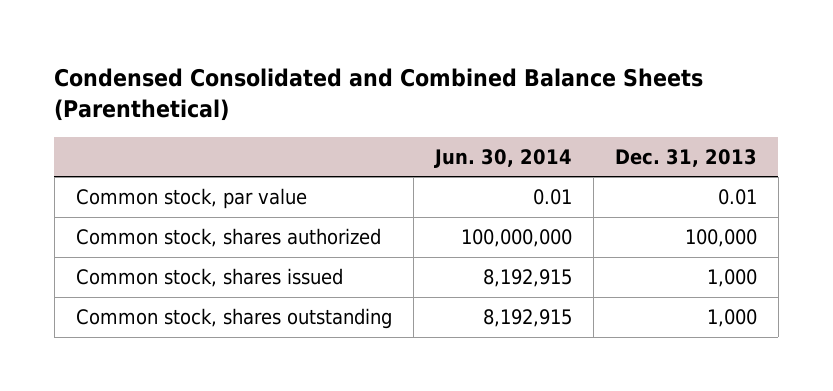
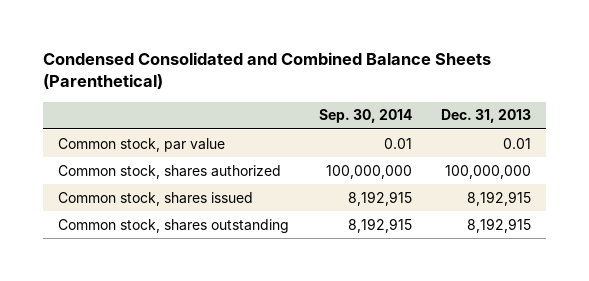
- | Jun. 30, 2014 | Dec. 31, 2013
+ | Sep. 30, 2014 | Dec. 31, 2013
- Common stock, shares authorized | 100,000,000 | 100,000
- Common stock, shares issued | 8,192,915 | 1,000
- Common stock, shares outstanding | 8,192,915 | 1,000
+ Common stock, shares authorized | 100,000,000 | 100,000,000
+ Common stock, shares issued | 8,192,915 | 8,192,915
+ Common stock, shares outstanding | 8,192,915 | 8,192,915

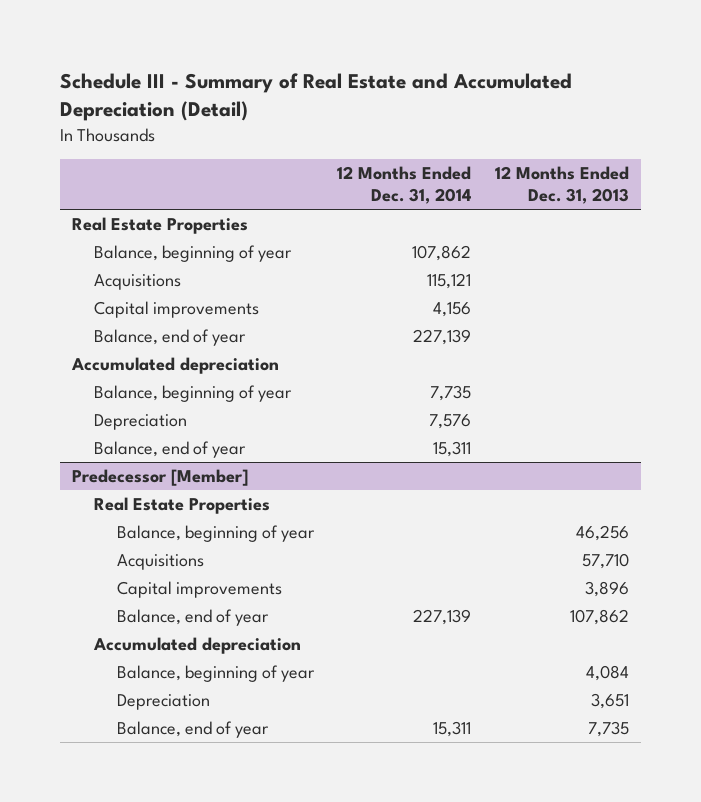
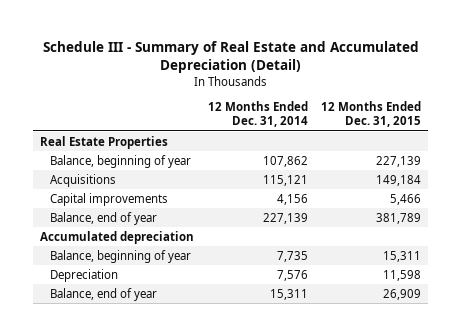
- | 12 Months Ended Dec. 31, 2014 | 12 Months Ended Dec. 31, 2013
+ | 12 Months Ended Dec. 31, 2014 | 12 Months Ended Dec. 31, 2015
- Predecessor [Member]
- Real Estate Properties
- Balance, beginning of year | | 46,256
- Acquisitions | | 57,710
- Capital improvements | | 3,896
- Balance, end of year | 227,139 | 107,862
- Accumulated depreciation
- Balance, beginning of year | | 4,084
- Depreciation | | 3,651
- Balance, end of year | 15,311 | 7,735

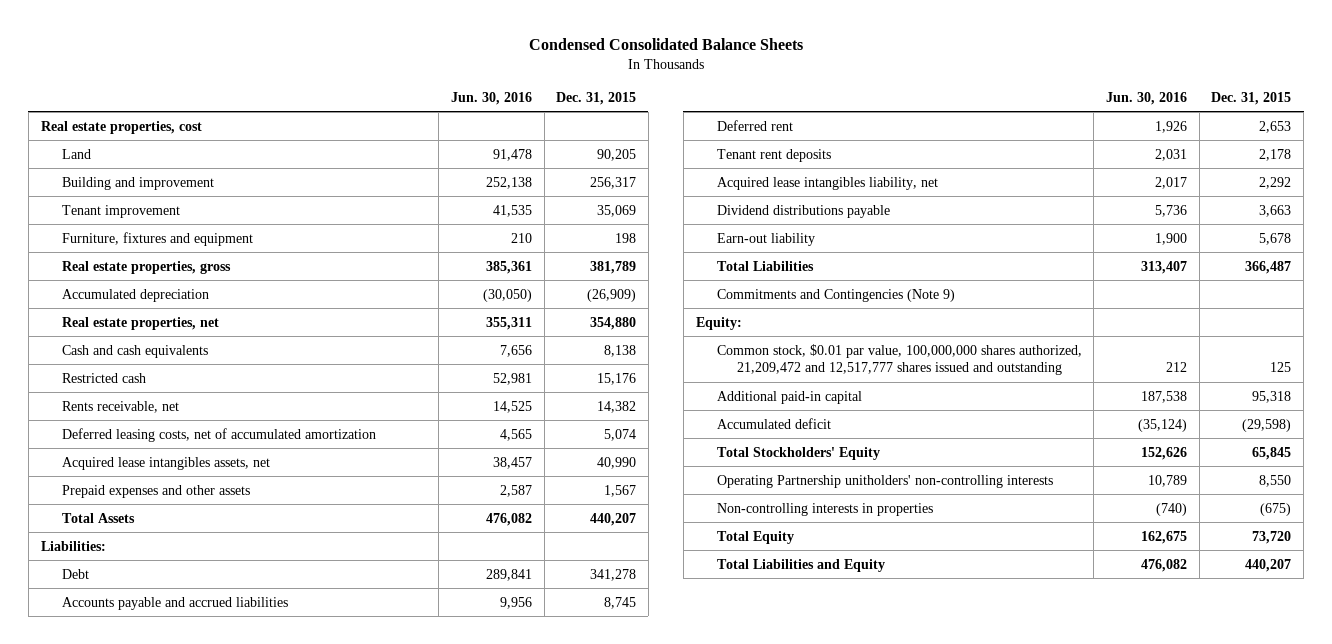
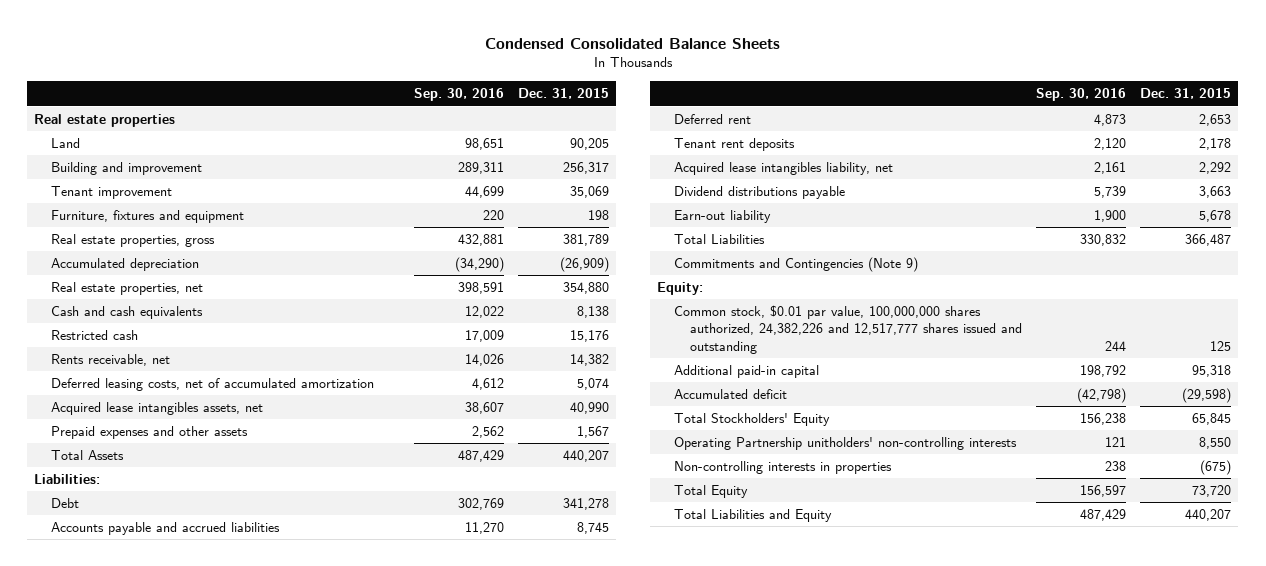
- | Jun. 30, 2016 | Dec. 31, 2015
+ | Sep. 30, 2016 | Dec. 31, 2015
- Real estate properties, cost
+ Real estate properties
- Common stock, $0.01 par value, 100,000,000 shares authorized, 21,209,472 and 12,517,777 shares issued and outstanding | 212 | 125
+ Common stock, $0.01 par value, 100,000,000 shares authorized, 24,382,226 and 12,517,777 shares issued and outstanding | 244 | 125

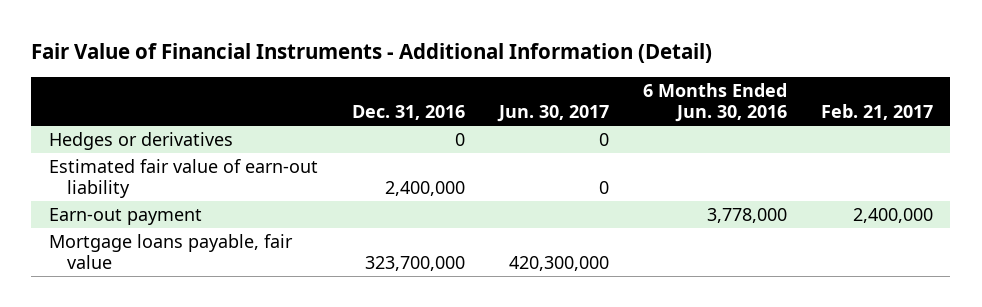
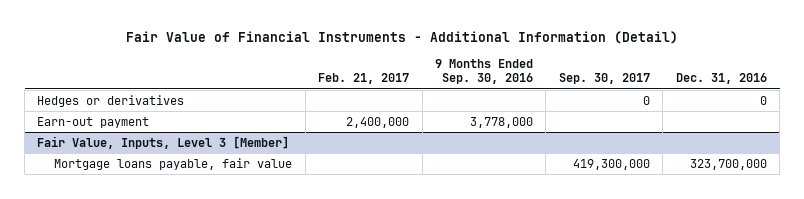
- | Dec. 31, 2016 | Jun. 30, 2017 | 6 Months Ended Jun. 30, 2016 | Feb. 21, 2017
+ | Feb. 21, 2017 | 9 Months Ended Sep. 30, 2016 | Sep. 30, 2017 | Dec. 31, 2016
- Estimated fair value of earn-out liability | 2,400,000 | 0 | |
+ Fair Value, Inputs, Level 3 [Member]

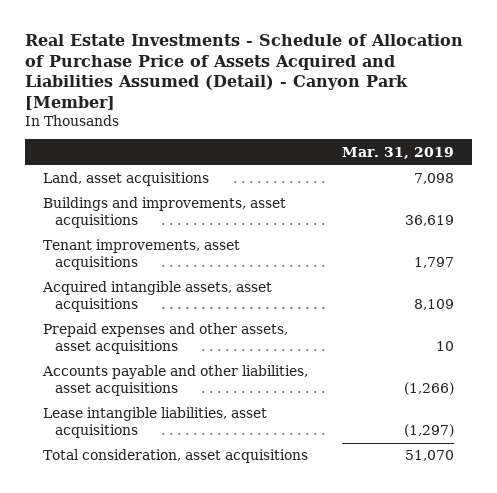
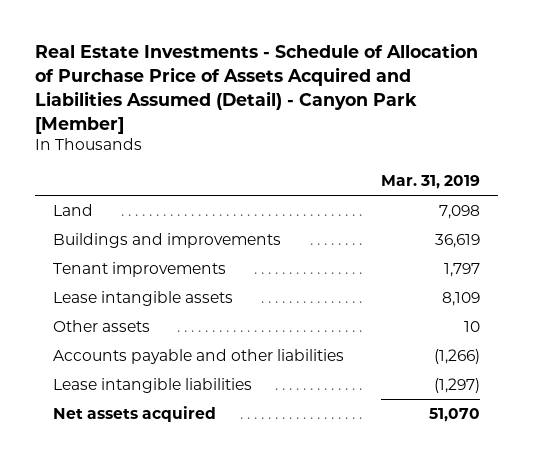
- Land, asset acquisitions | 7,098
- Buildings and improvements, asset acquisitions | 36,619
- Tenant improvements, asset acquisitions | 1,797
- Acquired intangible assets, asset acquisitions | 8,109
- Prepaid expenses and other assets, asset acquisitions | 10
- Accounts payable and other liabilities, asset acquisitions | (1,266)
- Lease intangible liabilities, asset acquisitions | (1,297)
- Total consideration, asset acquisitions | 51,070
+ Land | 7,098
+ Buildings and improvements | 36,619
+ Tenant improvements | 1,797
+ Lease intangible assets | 8,109
+ Other assets | 10
+ Accounts payable and other liabilities | (1,266)
+ Lease intangible liabilities | (1,297)
+ Net assets acquired | 51,070

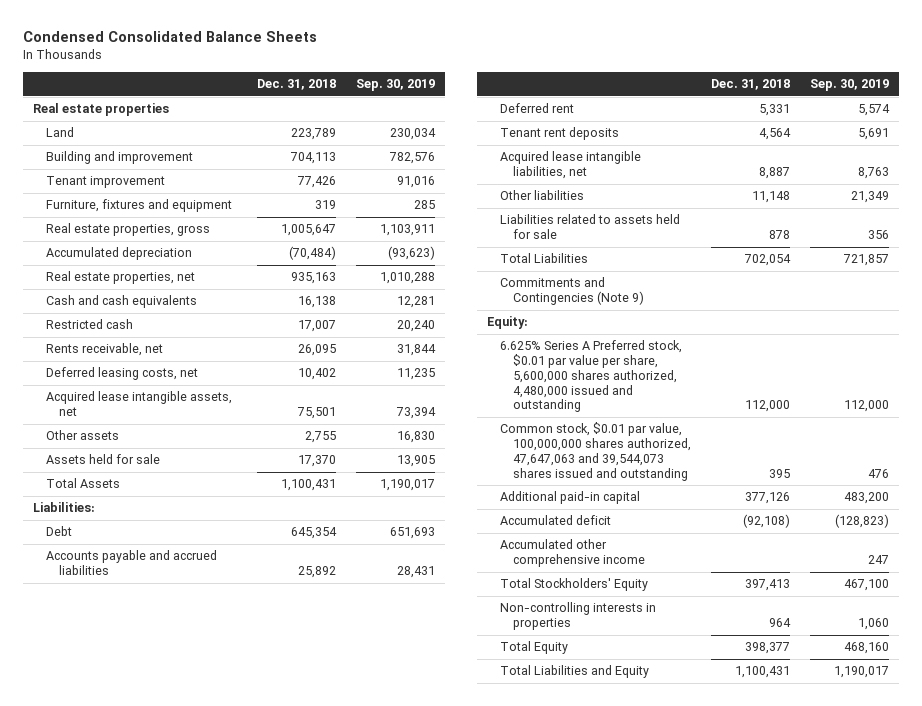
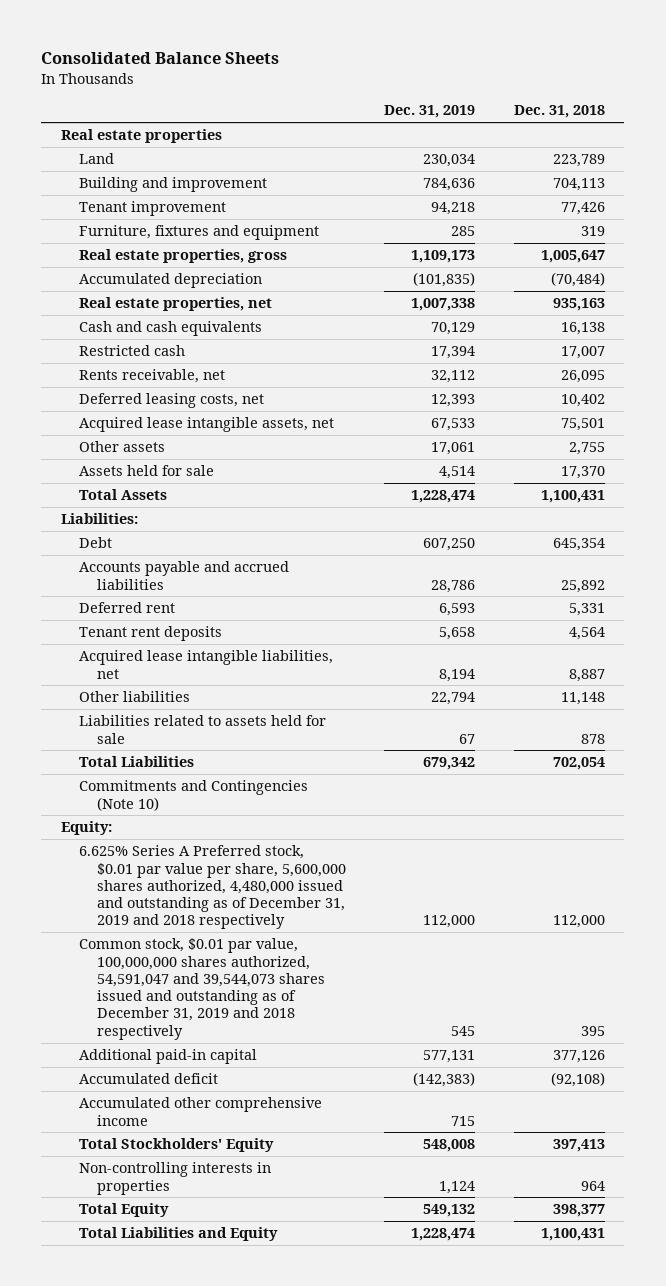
- Condensed Consolidated Balance Sheets
+ Consolidated Balance Sheets
- | Dec. 31, 2018 | Sep. 30, 2019
+ | Dec. 31, 2019 | Dec. 31, 2018
- Commitments and Contingencies (Note 9)
+ Commitments and Contingencies (Note 10)
- 6.625% Series A Preferred stock, $0.01 par value per share, 5,600,000 shares authorized, 4,480,000 issued and outstanding | 112,000 | 112,000
- Common stock, $0.01 par value, 100,000,000 shares authorized, 47,647,063 and 39,544,073 shares issued and outstanding | 395 | 476
+ 6.625% Series A Preferred stock, $0.01 par value per share, 5,600,000 shares authorized, 4,480,000 issued and outstanding as of December 31, 2019 and 2018 respectively | 112,000 | 112,000
+ Common stock, $0.01 par value, 100,000,000 shares authorized, 54,591,047 and 39,544,073 shares issued and outstanding as of December 31, 2019 and 2018 respectively | 545 | 395

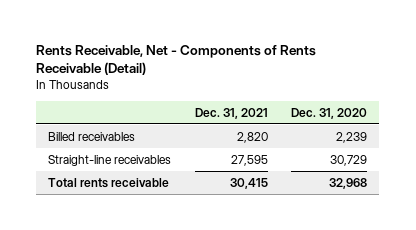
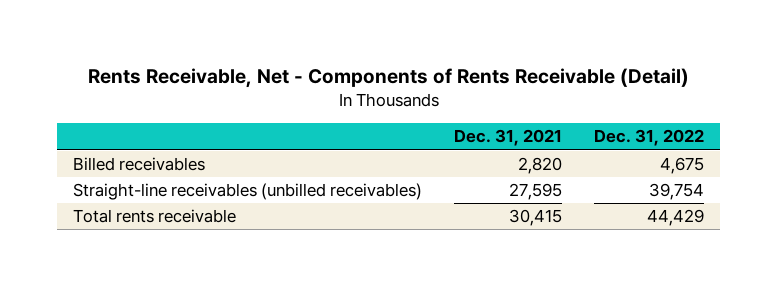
- | Dec. 31, 2021 | Dec. 31, 2020
+ | Dec. 31, 2021 | Dec. 31, 2022
- Straight-line receivables | 27,595 | 30,729
+ Straight-line receivables (unbilled receivables) | 27,595 | 39,754

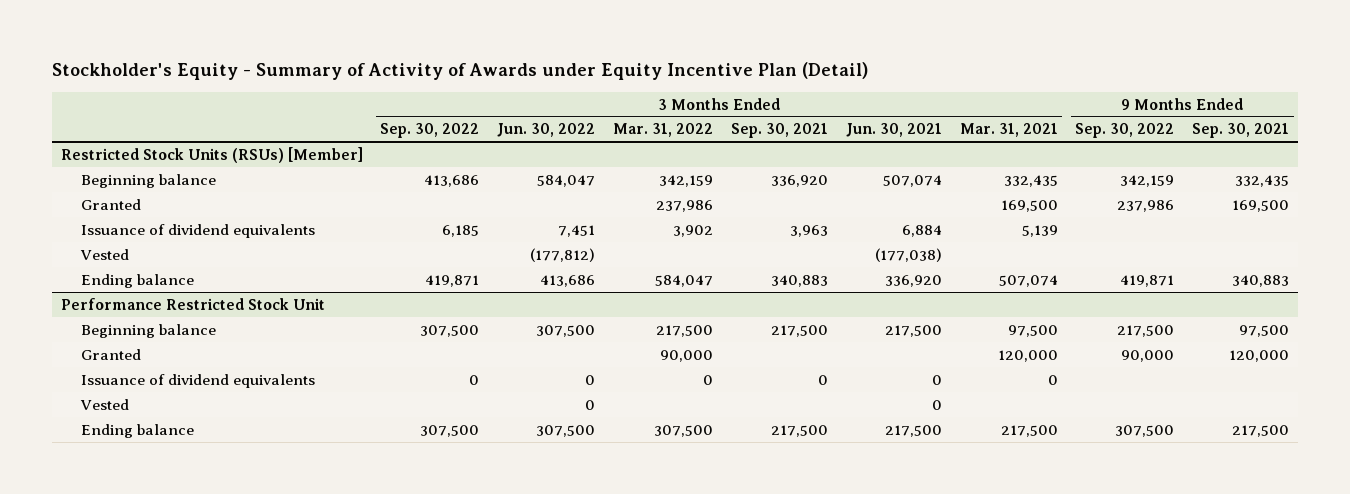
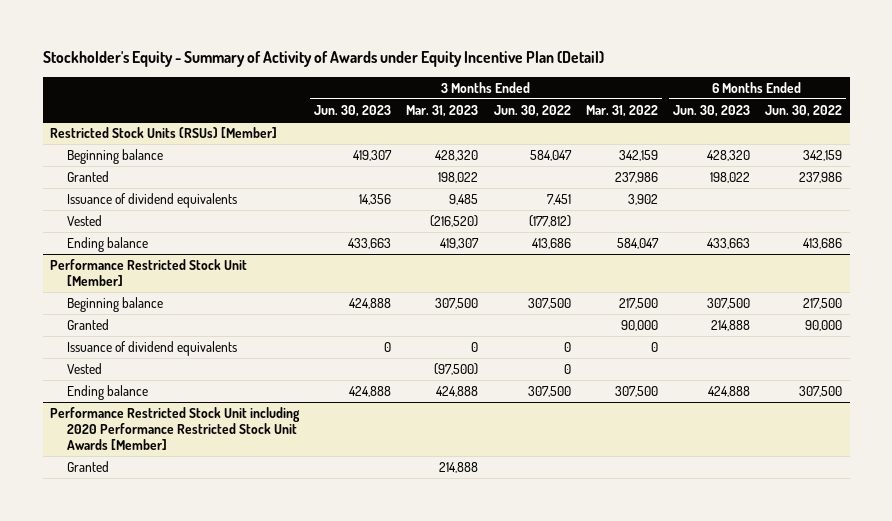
- | 3 Months Ended Sep. 30, 2022 | 3 Months Ended Jun. 30, 2022 | 3 Months Ended Mar. 31, 2022 | 3 Months Ended Sep. 30, 2021 | 3 Months Ended Jun. 30, 2021 | 3 Months Ended Mar. 31, 2021 | 9 Months Ended Sep. 30, 2022 | 9 Months Ended Sep. 30, 2021
+ | 3 Months Ended Jun. 30, 2023 | 3 Months Ended Mar. 31, 2023 | 3 Months Ended Jun. 30, 2022 | 3 Months Ended Mar. 31, 2022 | 6 Months Ended Jun. 30, 2023 | 6 Months Ended Jun. 30, 2022
- Performance Restricted Stock Unit
+ Performance Restricted Stock Unit [Member]
+ Performance Restricted Stock Unit including 2020 Performance Restricted Stock Unit Awards [Member]
+ Granted | | 214,888 | | | |

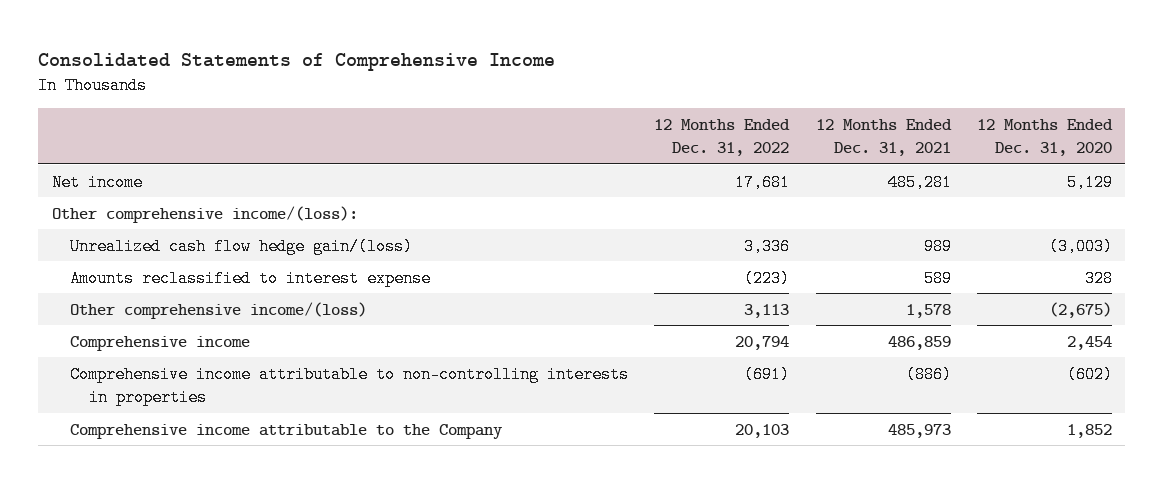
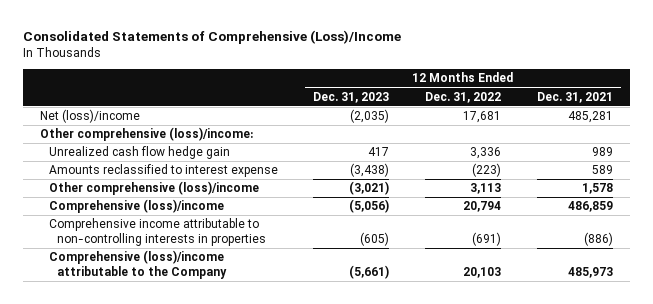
- Consolidated Statements of Comprehensive Income
+ Consolidated Statements of Comprehensive (Loss)/Income
- | 12 Months Ended Dec. 31, 2022 | 12 Months Ended Dec. 31, 2021 | 12 Months Ended Dec. 31, 2020
+ | 12 Months Ended Dec. 31, 2023 | 12 Months Ended Dec. 31, 2022 | 12 Months Ended Dec. 31, 2021
- Net income | 17,681 | 485,281 | 5,129
- Other comprehensive income/(loss):
- Unrealized cash flow hedge gain/(loss) | 3,336 | 989 | (3,003)
+ Net (loss)/income | (2,035) | 17,681 | 485,281
+ Other comprehensive (loss)/income:
+ Unrealized cash flow hedge gain | 417 | 3,336 | 989
- Other comprehensive income/(loss) | 3,113 | 1,578 | (2,675)
- Comprehensive income | 20,794 | 486,859 | 2,454
+ Other comprehensive (loss)/income | (3,021) | 3,113 | 1,578
+ Comprehensive (loss)/income | (5,056) | 20,794 | 486,859
- Comprehensive income attributable to the Company | 20,103 | 485,973 | 1,852
+ Comprehensive (loss)/income attributable to the Company | (5,661) | 20,103 | 485,973

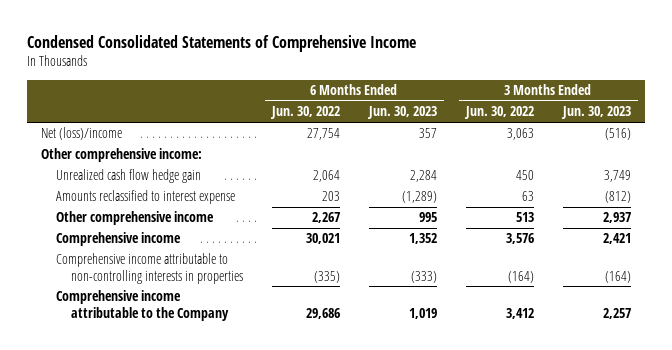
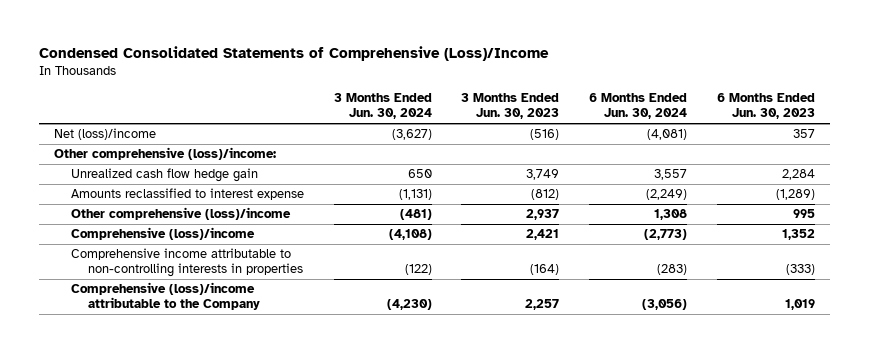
- Condensed Consolidated Statements of Comprehensive Income
+ Condensed Consolidated Statements of Comprehensive (Loss)/Income
- | 6 Months Ended Jun. 30, 2022 | 6 Months Ended Jun. 30, 2023 | 3 Months Ended Jun. 30, 2022 | 3 Months Ended Jun. 30, 2023
+ | 3 Months Ended Jun. 30, 2024 | 3 Months Ended Jun. 30, 2023 | 6 Months Ended Jun. 30, 2024 | 6 Months Ended Jun. 30, 2023
- Other comprehensive income:
+ Other comprehensive (loss)/income:
- Other comprehensive income | 2,267 | 995 | 513 | 2,937
- Comprehensive income | 30,021 | 1,352 | 3,576 | 2,421
+ Other comprehensive (loss)/income | (481) | 2,937 | 1,308 | 995
+ Comprehensive (loss)/income | (4,108) | 2,421 | (2,773) | 1,352
- Comprehensive income attributable to the Company | 29,686 | 1,019 | 3,412 | 2,257
+ Comprehensive (loss)/income attributable to the Company | (4,230) | 2,257 | (3,056) | 1,019

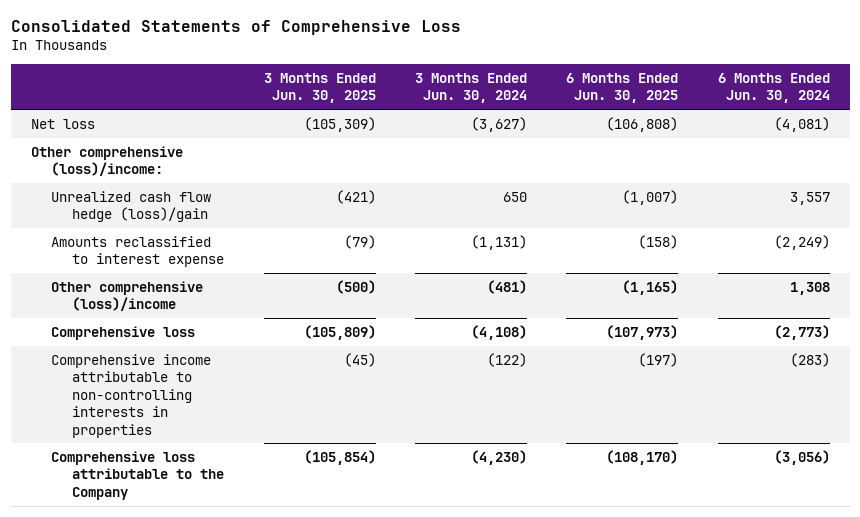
- Condensed Consolidated Statements of Comprehensive (Loss)/Income
+ Consolidated Statements of Comprehensive Loss
- | 3 Months Ended Jun. 30, 2024 | 3 Months Ended Jun. 30, 2023 | 6 Months Ended Jun. 30, 2024 | 6 Months Ended Jun. 30, 2023
+ | 3 Months Ended Jun. 30, 2025 | 3 Months Ended Jun. 30, 2024 | 6 Months Ended Jun. 30, 2025 | 6 Months Ended Jun. 30, 2024
- Net (loss)/income | (3,627) | (516) | (4,081) | 357
+ Net loss | (105,309) | (3,627) | (106,808) | (4,081)
- Unrealized cash flow hedge gain | 650 | 3,749 | 3,557 | 2,284
+ Unrealized cash flow hedge (loss)/gain | (421) | 650 | (1,007) | 3,557
- Comprehensive (loss)/income | (4,108) | 2,421 | (2,773) | 1,352
+ Comprehensive loss | (105,809) | (4,108) | (107,973) | (2,773)
- Comprehensive (loss)/income attributable to the Company | (4,230) | 2,257 | (3,056) | 1,019
+ Comprehensive loss attributable to the Company | (105,854) | (4,230) | (108,170) | (3,056)

